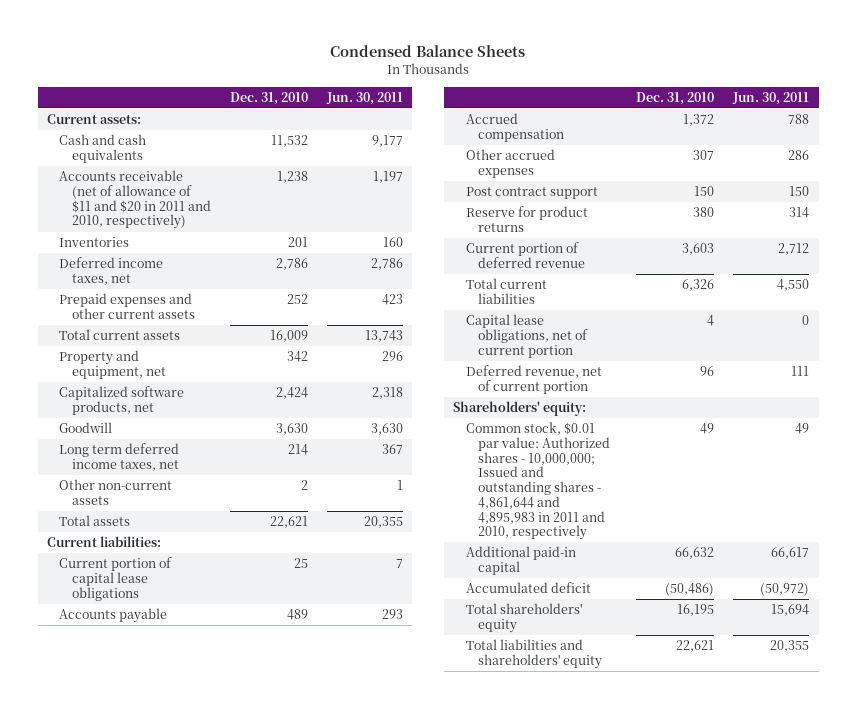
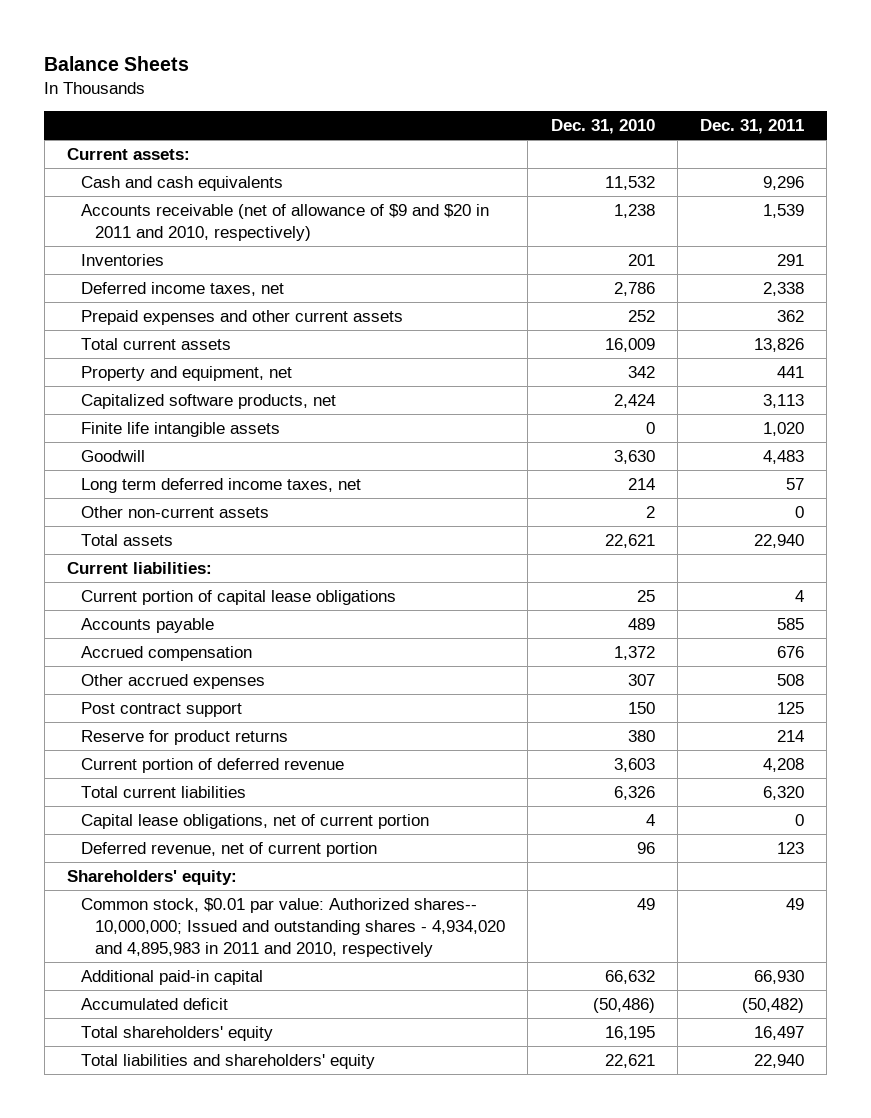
- Condensed Balance Sheets
+ Balance Sheets
- | Dec. 31, 2010 | Jun. 30, 2011
+ | Dec. 31, 2010 | Dec. 31, 2011
- Accounts receivable (net of allowance of $11 and $20 in 2011 and 2010, respectively) | 1,238 | 1,197
+ Accounts receivable (net of allowance of $9 and $20 in 2011 and 2010, respectively) | 1,238 | 1,539
+ Finite life intangible assets | 0 | 1,020
- Common stock, $0.01 par value: Authorized shares - 10,000,000; Issued and outstanding shares - 4,861,644 and 4,895,983 in 2011 and 2010, respectively | 49 | 49
+ Common stock, $0.01 par value: Authorized shares-- 10,000,000; Issued and outstanding shares - 4,934,020 and 4,895,983 in 2011 and 2010, respectively | 49 | 49

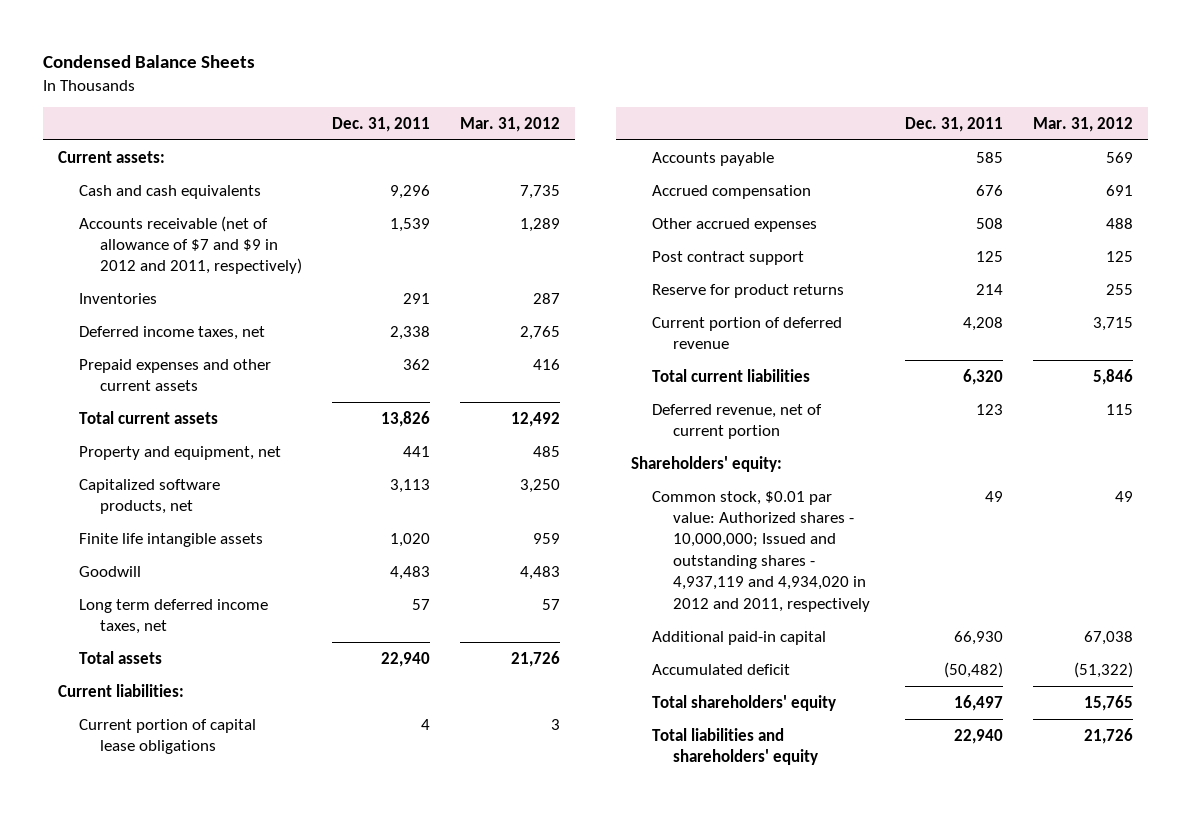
- Balance Sheets
+ Condensed Balance Sheets
- | Dec. 31, 2010 | Dec. 31, 2011
+ | Dec. 31, 2011 | Mar. 31, 2012
- Accounts receivable (net of allowance of $9 and $20 in 2011 and 2010, respectively) | 1,238 | 1,539
+ Accounts receivable (net of allowance of $7 and $9 in 2012 and 2011, respectively) | 1,539 | 1,289
- Other non-current assets | 2 | 0
- Capital lease obligations, net of current portion | 4 | 0
- Common stock, $0.01 par value: Authorized shares-- 10,000,000; Issued and outstanding shares - 4,934,020 and 4,895,983 in 2011 and 2010, respectively | 49 | 49
+ Common stock, $0.01 par value: Authorized shares - 10,000,000; Issued and outstanding shares - 4,937,119 and 4,934,020 in 2012 and 2011, respectively | 49 | 49

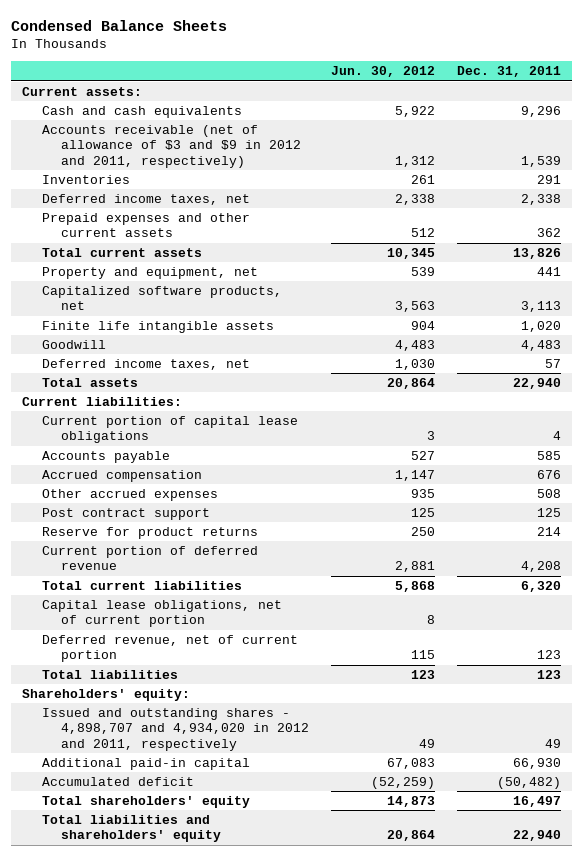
- | Dec. 31, 2011 | Mar. 31, 2012
+ | Jun. 30, 2012 | Dec. 31, 2011
- Accounts receivable (net of allowance of $7 and $9 in 2012 and 2011, respectively) | 1,539 | 1,289
+ Accounts receivable (net of allowance of $3 and $9 in 2012 and 2011, respectively) | 1,312 | 1,539
- Long term deferred income taxes, net | 57 | 57
+ Deferred income taxes, net | 1,030 | 57
+ Capital lease obligations, net of current portion | 8 |
+ Total liabilities | 123 | 123
- Common stock, $0.01 par value: Authorized shares - 10,000,000; Issued and outstanding shares - 4,937,119 and 4,934,020 in 2012 and 2011, respectively | 49 | 49
+ Issued and outstanding shares - 4,898,707 and 4,934,020 in 2012 and 2011, respectively | 49 | 49

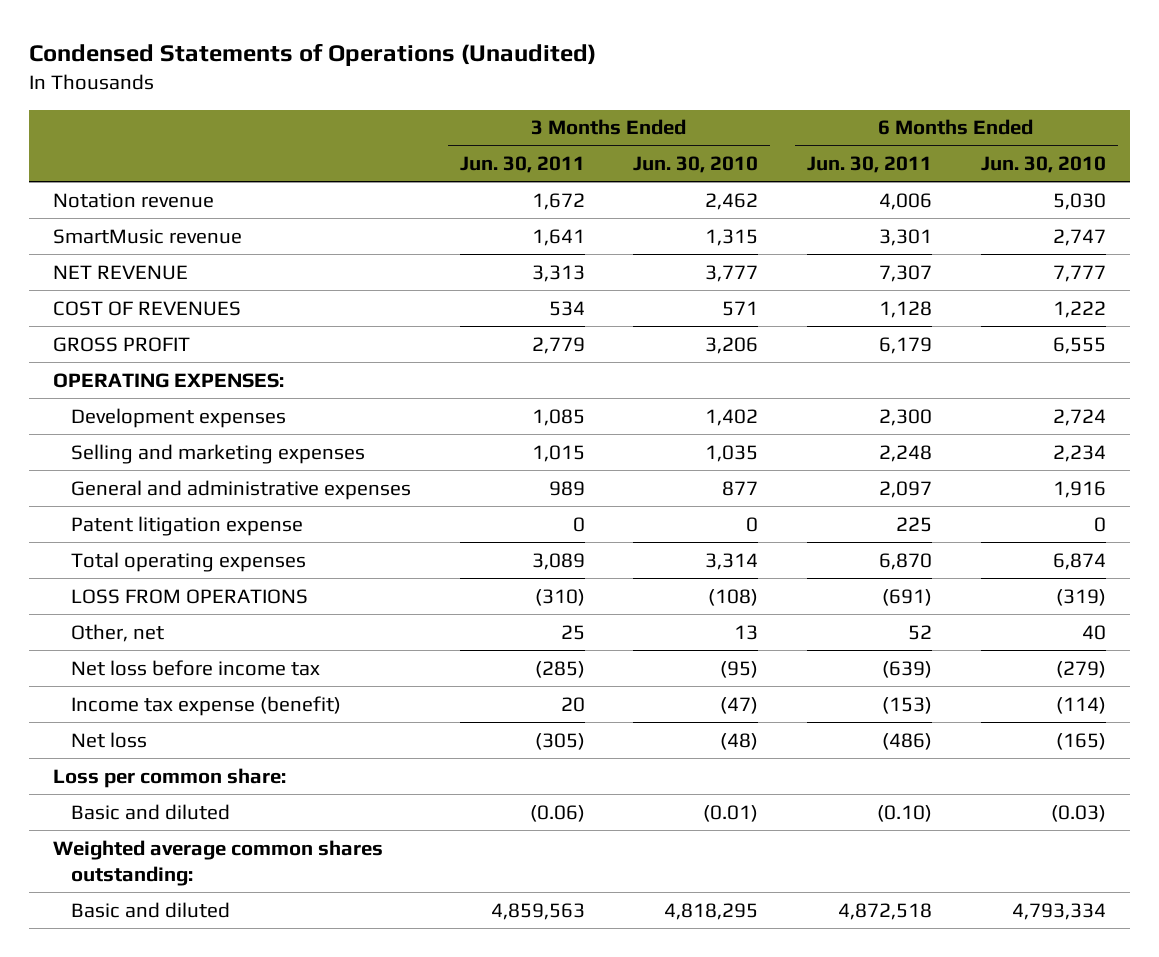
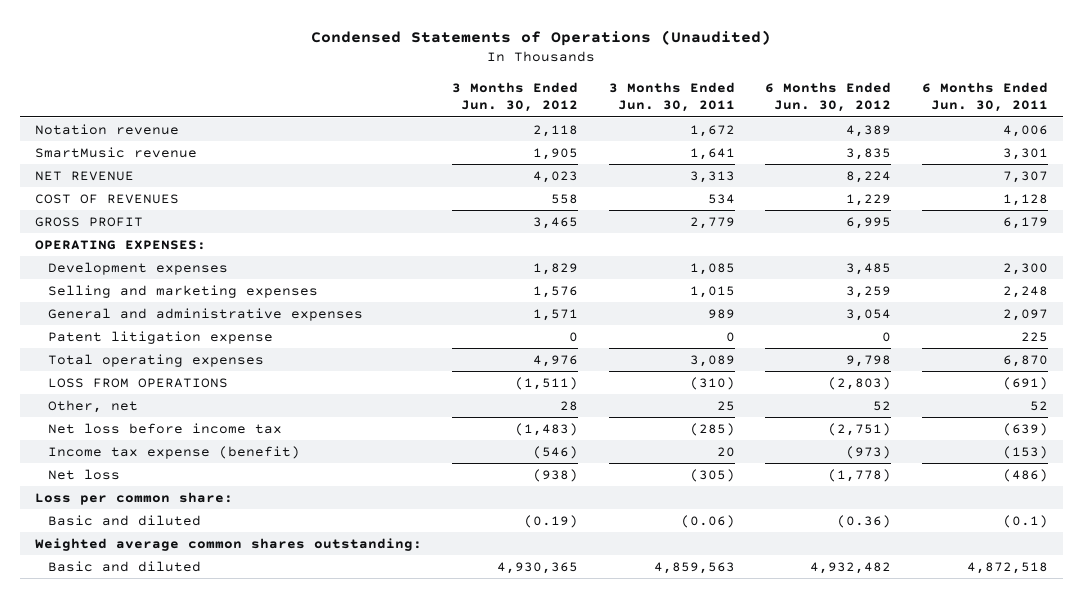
- | 3 Months Ended Jun. 30, 2011 | 3 Months Ended Jun. 30, 2010 | 6 Months Ended Jun. 30, 2011 | 6 Months Ended Jun. 30, 2010
+ | 3 Months Ended Jun. 30, 2012 | 3 Months Ended Jun. 30, 2011 | 6 Months Ended Jun. 30, 2012 | 6 Months Ended Jun. 30, 2011
- Basic and diluted | (0.06) | (0.01) | (0.10) | (0.03)
+ Basic and diluted | (0.19) | (0.06) | (0.36) | (0.1)

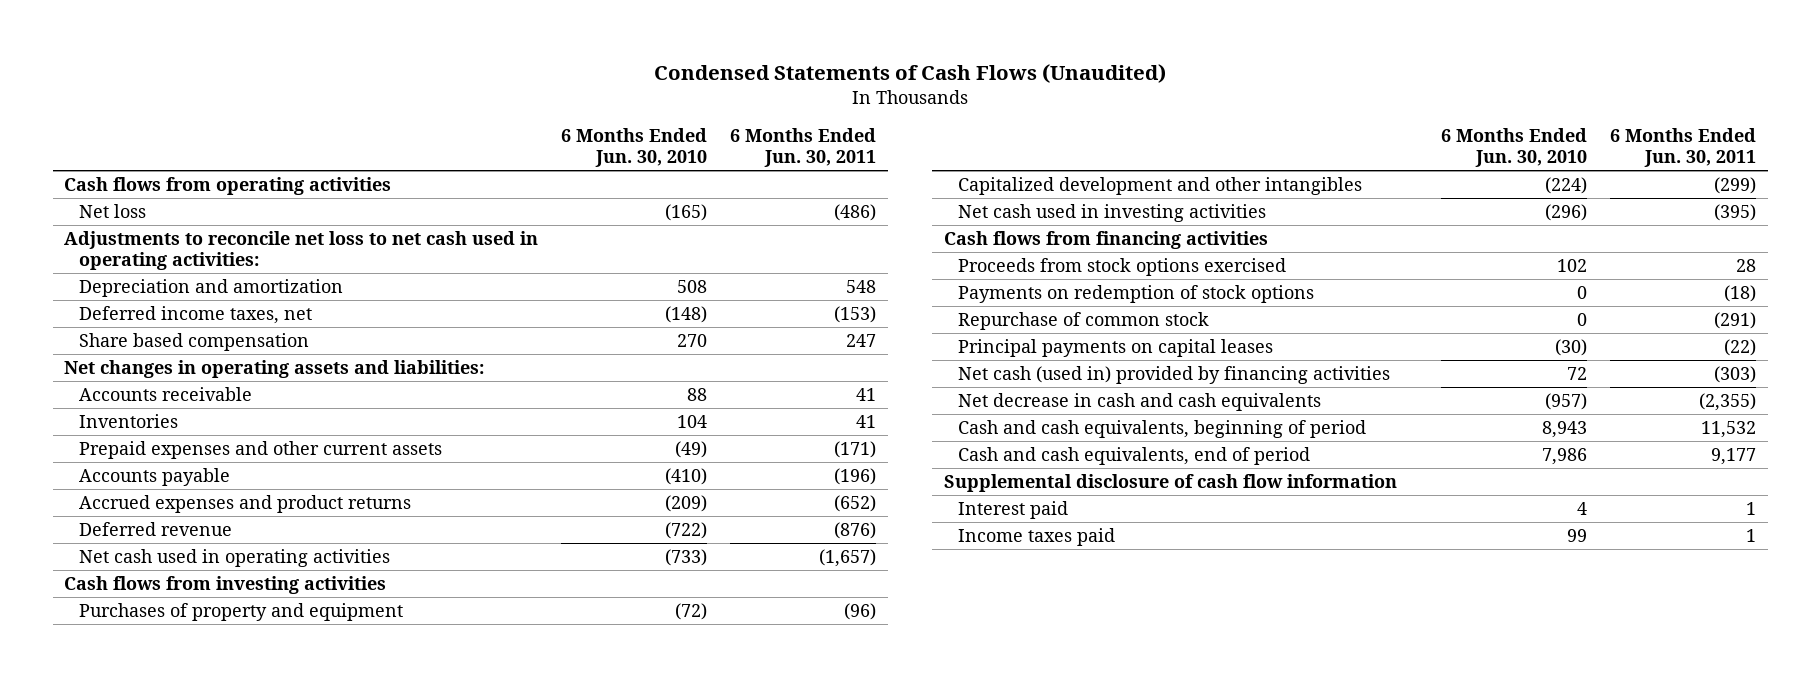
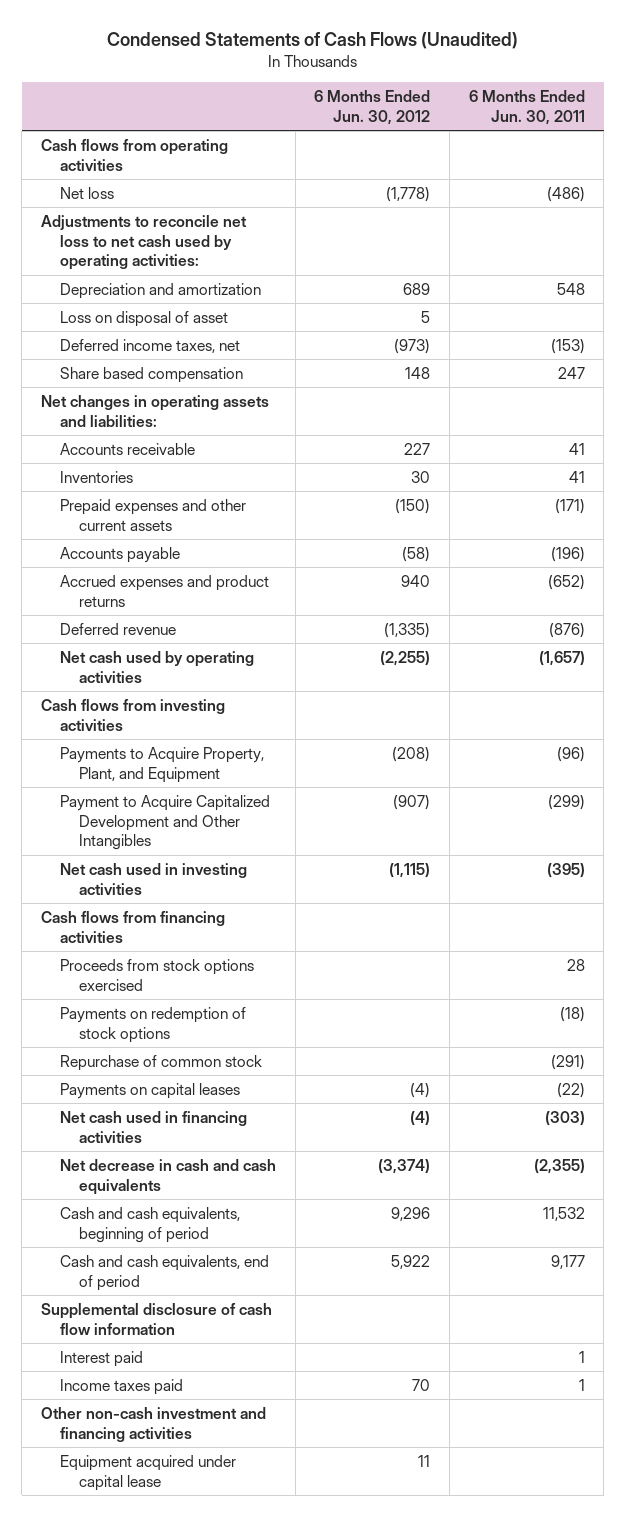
- | 6 Months Ended Jun. 30, 2010 | 6 Months Ended Jun. 30, 2011
+ | 6 Months Ended Jun. 30, 2012 | 6 Months Ended Jun. 30, 2011
- Adjustments to reconcile net loss to net cash used in operating activities:
+ Adjustments to reconcile net loss to net cash used by operating activities:
+ Loss on disposal of asset | 5 |
- Net cash used in operating activities | (733) | (1,657)
+ Net cash used by operating activities | (2,255) | (1,657)
- Purchases of property and equipment | (72) | (96)
- Capitalized development and other intangibles | (224) | (299)
+ Payments to Acquire Property, Plant, and Equipment | (208) | (96)
+ Payment to Acquire Capitalized Development and Other Intangibles | (907) | (299)
- Principal payments on capital leases | (30) | (22)
- Net cash (used in) provided by financing activities | 72 | (303)
+ Payments on capital leases | (4) | (22)
+ Net cash used in financing activities | (4) | (303)
+ Other non-cash investment and financing activities
+ Equipment acquired under capital lease | 11 |

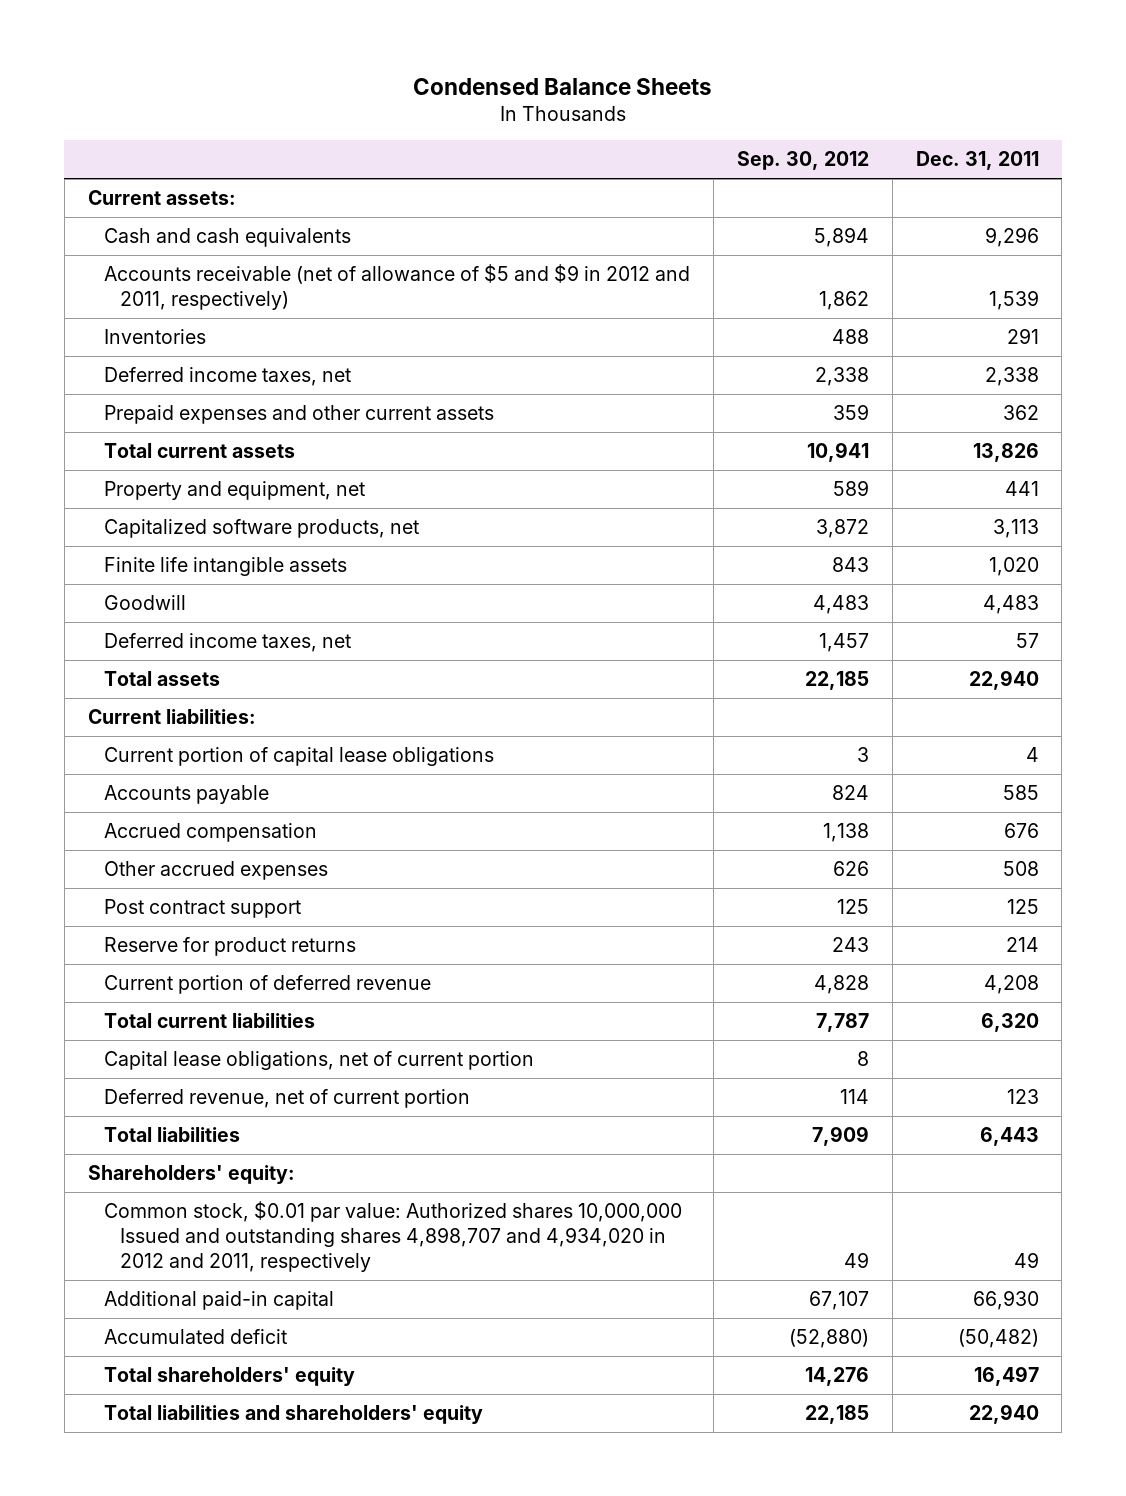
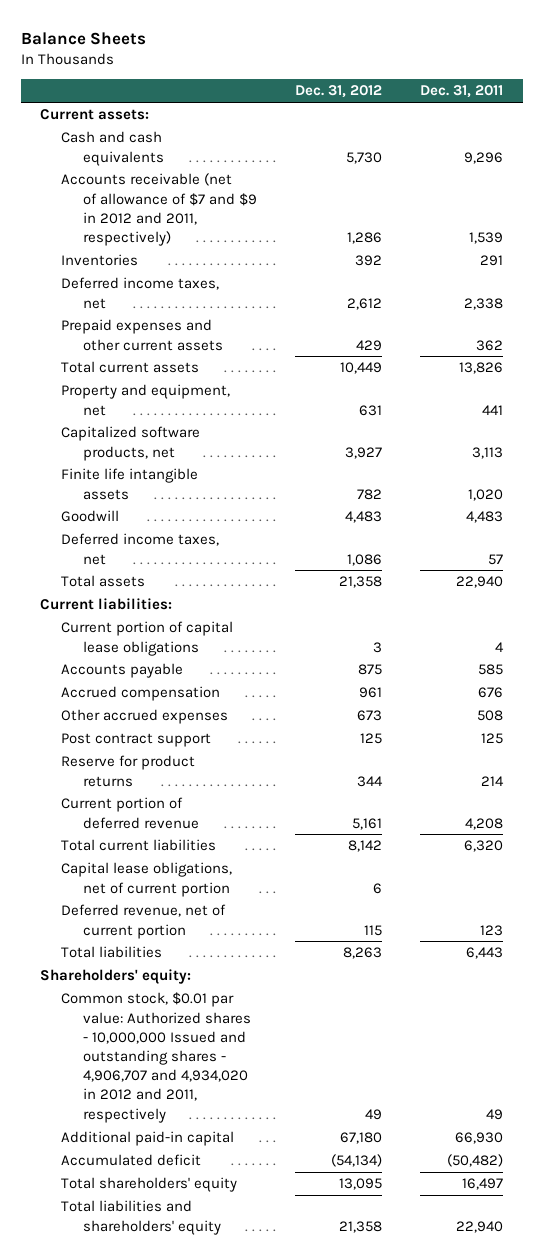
- Condensed Balance Sheets
+ Balance Sheets
- | Sep. 30, 2012 | Dec. 31, 2011
+ | Dec. 31, 2012 | Dec. 31, 2011
- Accounts receivable (net of allowance of $5 and $9 in 2012 and 2011, respectively) | 1,862 | 1,539
+ Accounts receivable (net of allowance of $7 and $9 in 2012 and 2011, respectively) | 1,286 | 1,539
- Common stock, $0.01 par value: Authorized shares 10,000,000 Issued and outstanding shares 4,898,707 and 4,934,020 in 2012 and 2011, respectively | 49 | 49
+ Common stock, $0.01 par value: Authorized shares - 10,000,000 Issued and outstanding shares - 4,906,707 and 4,934,020 in 2012 and 2011, respectively | 49 | 49

